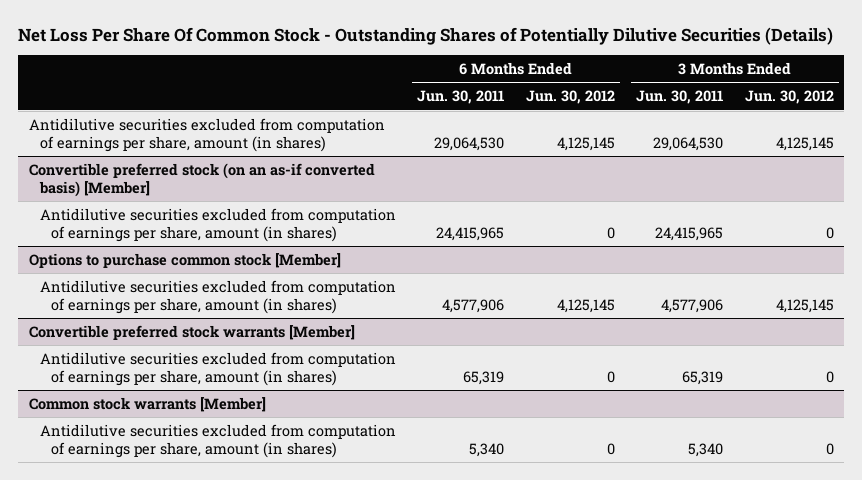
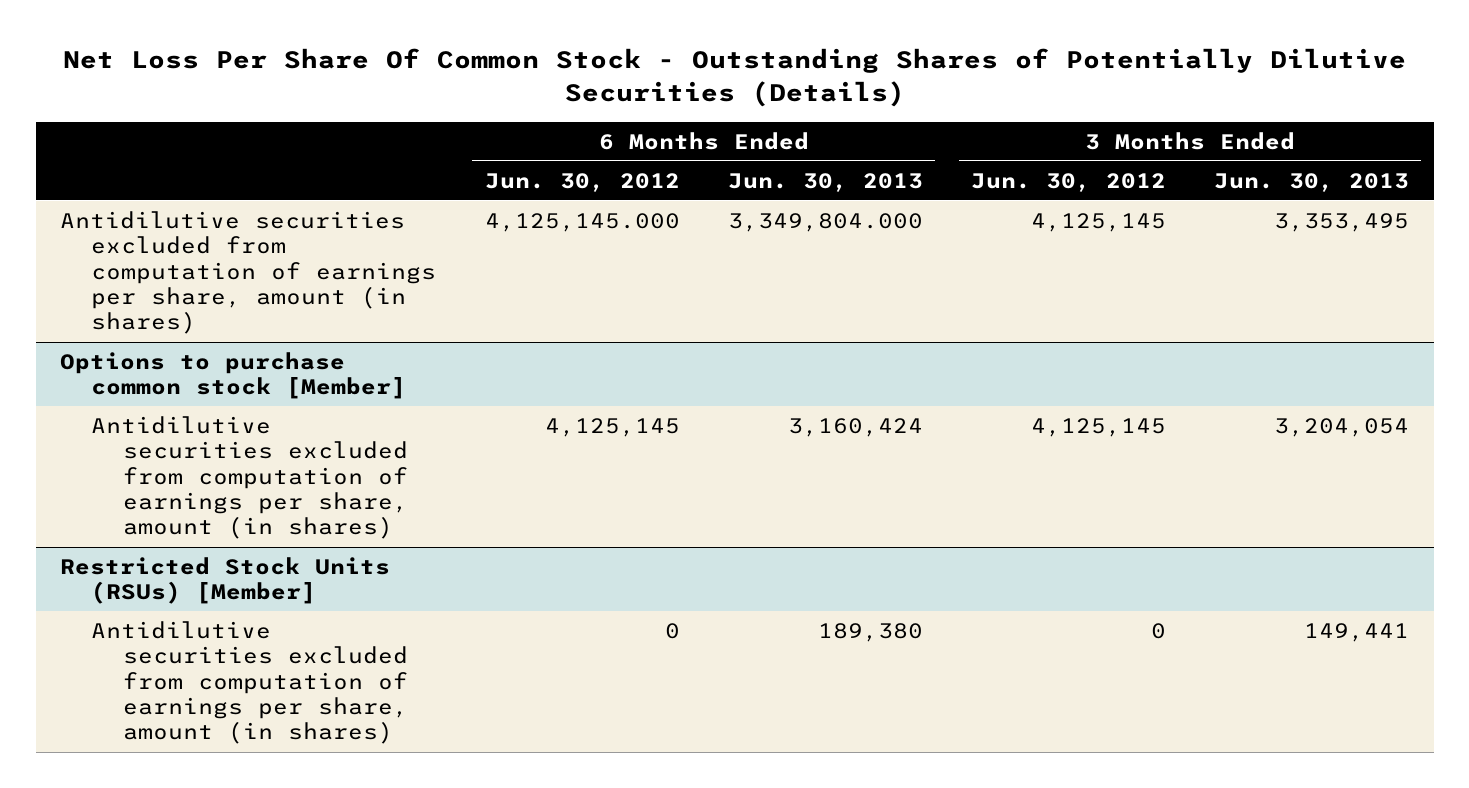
- | 6 Months Ended Jun. 30, 2011 | 6 Months Ended Jun. 30, 2012 | 3 Months Ended Jun. 30, 2011 | 3 Months Ended Jun. 30, 2012
+ | 6 Months Ended Jun. 30, 2012 | 6 Months Ended Jun. 30, 2013 | 3 Months Ended Jun. 30, 2012 | 3 Months Ended Jun. 30, 2013
- Antidilutive securities excluded from computation of earnings per share, amount (in shares) | 29,064,530 | 4,125,145 | 29,064,530 | 4,125,145
- Convertible preferred stock (on an as-if converted basis) [Member]
- Antidilutive securities excluded from computation of earnings per share, amount (in shares) | 24,415,965 | 0 | 24,415,965 | 0
+ Antidilutive securities excluded from computation of earnings per share, amount (in shares) | 4,125,145.000 | 3,349,804.000 | 4,125,145 | 3,353,495
- Convertible preferred stock warrants [Member]
- Antidilutive securities excluded from computation of earnings per share, amount (in shares) | 65,319 | 0 | 65,319 | 0
- Common stock warrants [Member]
+ Restricted Stock Units (RSUs) [Member]

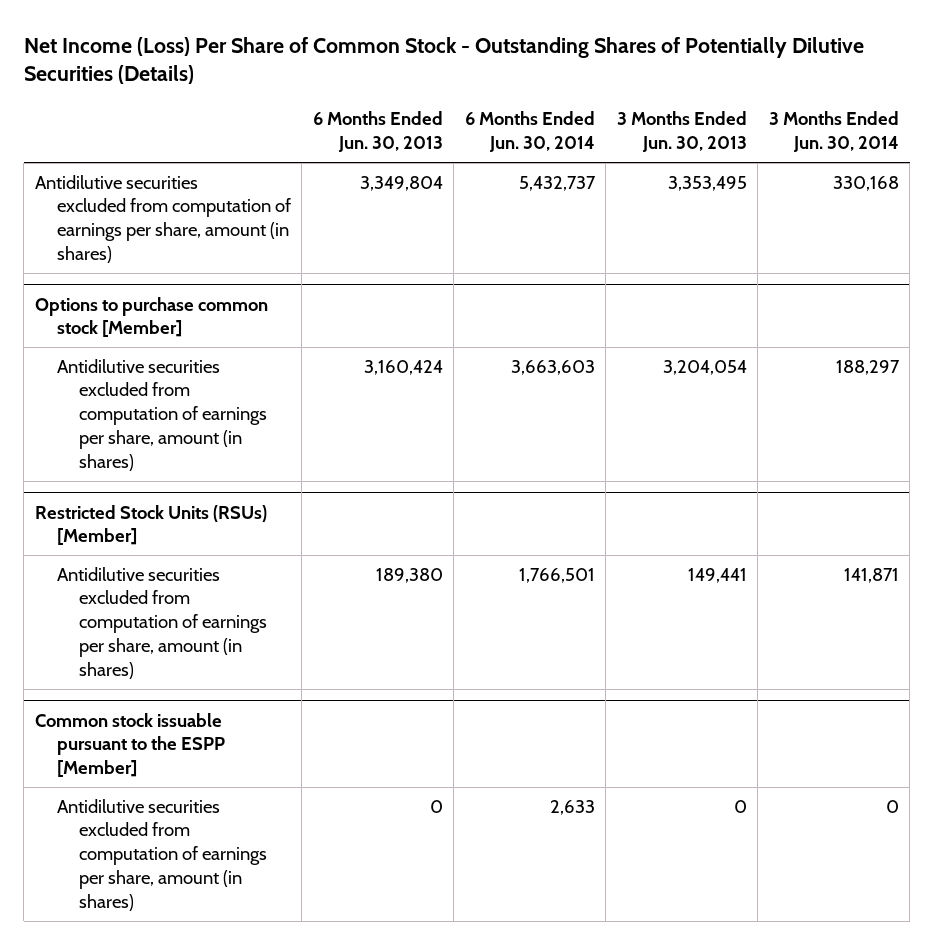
- Net Loss Per Share Of Common Stock - Outstanding Shares of Potentially Dilutive Securities (Details)
+ Net Income (Loss) Per Share of Common Stock - Outstanding Shares of Potentially Dilutive Securities (Details)
- | 6 Months Ended Jun. 30, 2012 | 6 Months Ended Jun. 30, 2013 | 3 Months Ended Jun. 30, 2012 | 3 Months Ended Jun. 30, 2013
+ | 6 Months Ended Jun. 30, 2013 | 6 Months Ended Jun. 30, 2014 | 3 Months Ended Jun. 30, 2013 | 3 Months Ended Jun. 30, 2014
- Antidilutive securities excluded from computation of earnings per share, amount (in shares) | 4,125,145.000 | 3,349,804.000 | 4,125,145 | 3,353,495
+ Antidilutive securities excluded from computation of earnings per share, amount (in shares) | 3,349,804 | 5,432,737 | 3,353,495 | 330,168
+ Common stock issuable pursuant to the ESPP [Member]
+ Antidilutive securities excluded from computation of earnings per share, amount (in shares) | 0 | 2,633 | 0 | 0

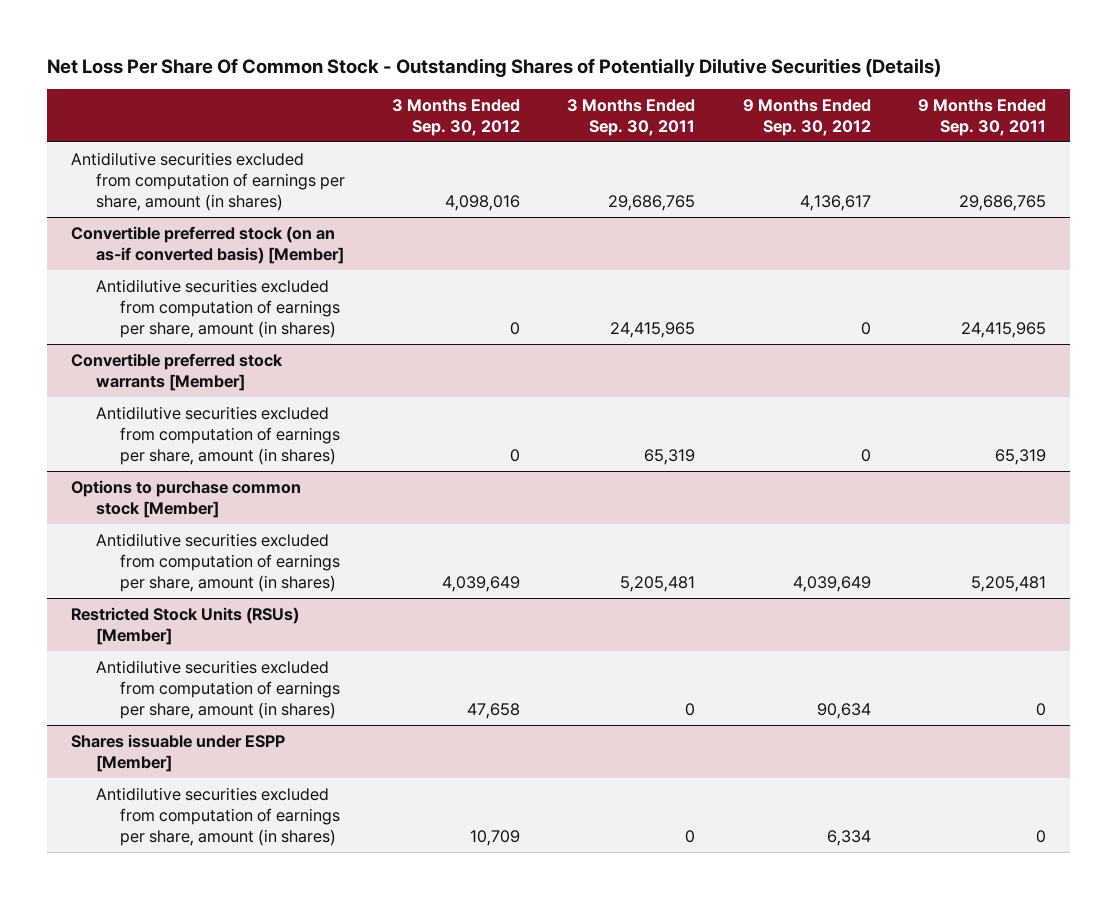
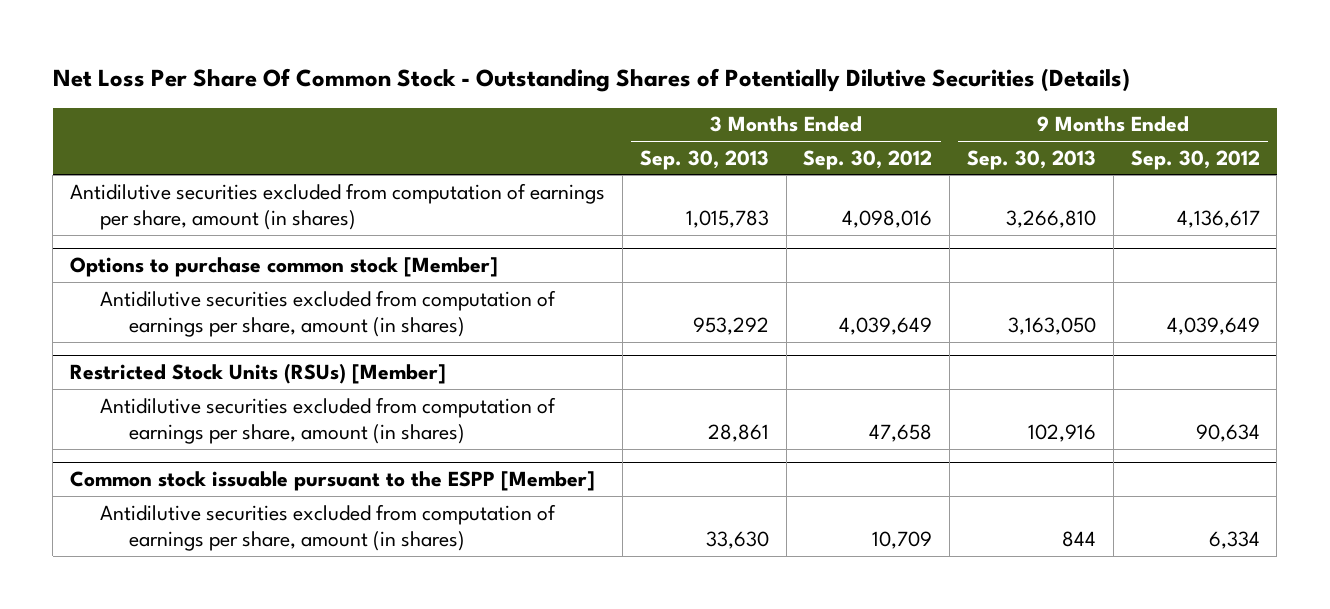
- | 3 Months Ended Sep. 30, 2012 | 3 Months Ended Sep. 30, 2011 | 9 Months Ended Sep. 30, 2012 | 9 Months Ended Sep. 30, 2011
+ | 3 Months Ended Sep. 30, 2013 | 3 Months Ended Sep. 30, 2012 | 9 Months Ended Sep. 30, 2013 | 9 Months Ended Sep. 30, 2012
- Convertible preferred stock (on an as-if converted basis) [Member]
- Antidilutive securities excluded from computation of earnings per share, amount (in shares) | 0 | 24,415,965 | 0 | 24,415,965
- Convertible preferred stock warrants [Member]
- Antidilutive securities excluded from computation of earnings per share, amount (in shares) | 0 | 65,319 | 0 | 65,319
- Shares issuable under ESPP [Member]
+ Common stock issuable pursuant to the ESPP [Member]

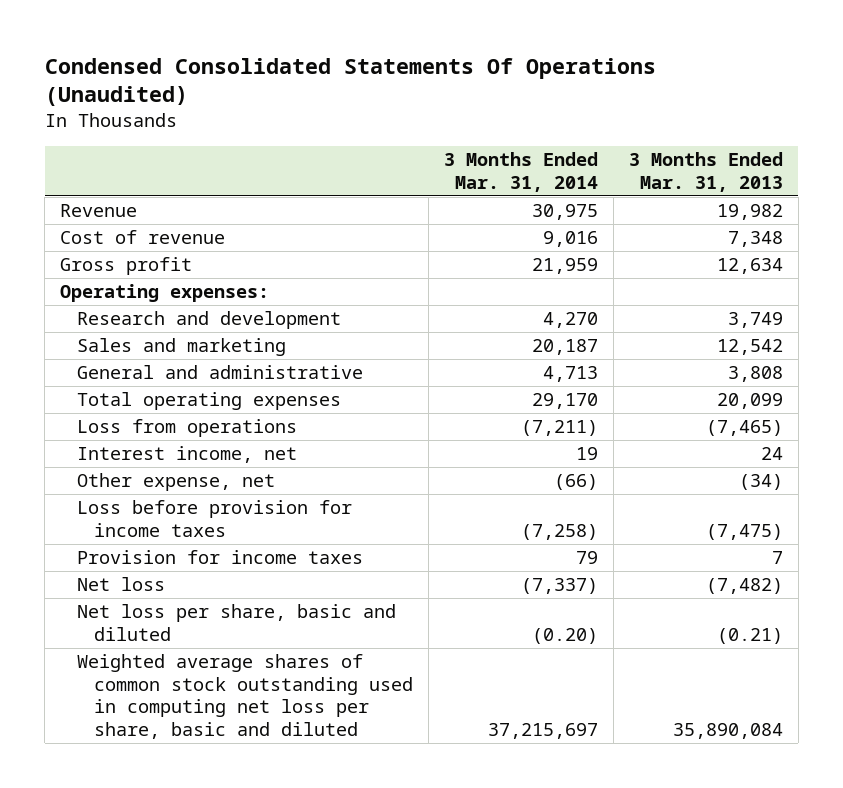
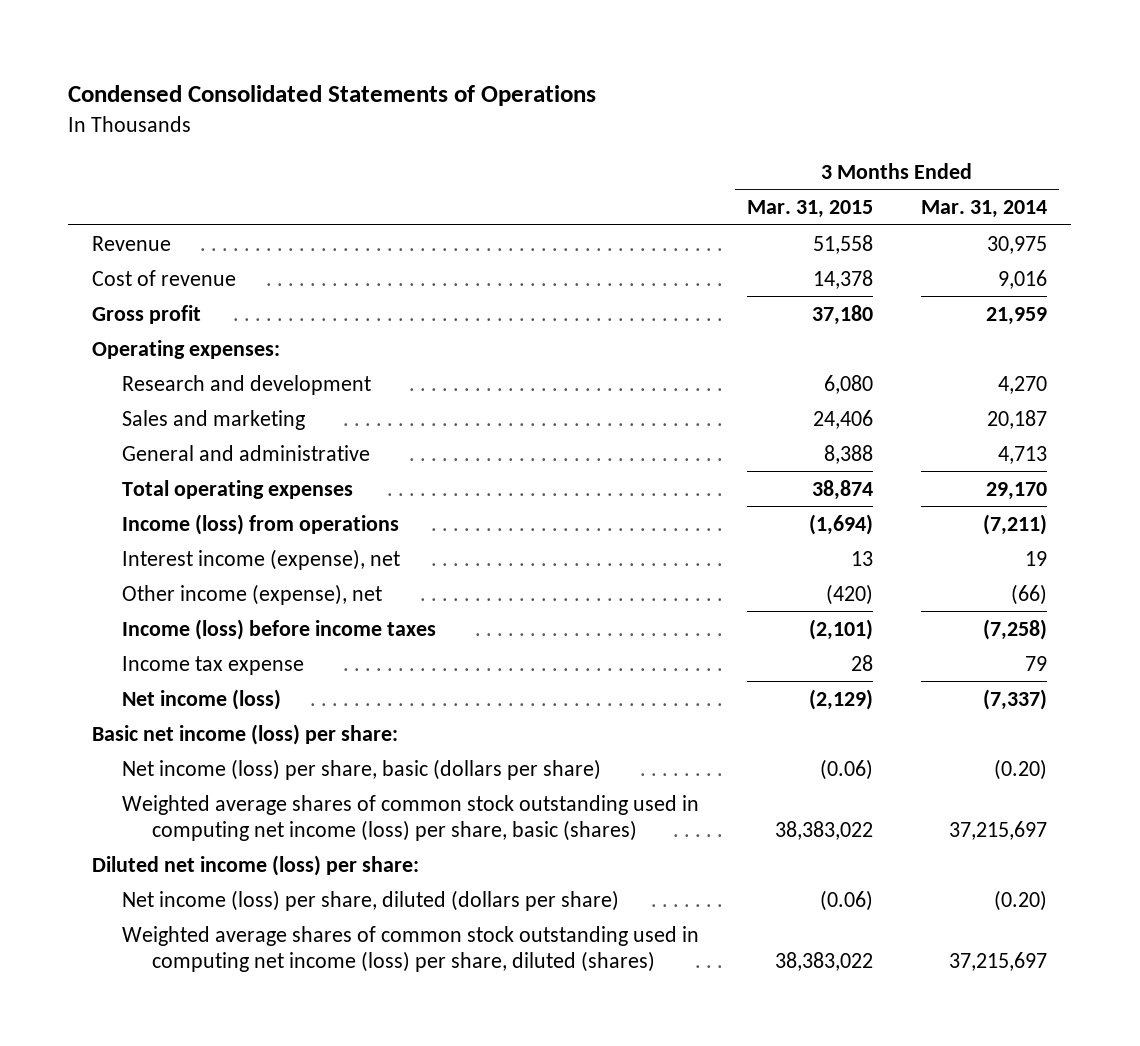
- Condensed Consolidated Statements Of Operations (Unaudited)
+ Condensed Consolidated Statements of Operations
- | 3 Months Ended Mar. 31, 2014 | 3 Months Ended Mar. 31, 2013
+ | 3 Months Ended Mar. 31, 2015 | 3 Months Ended Mar. 31, 2014
- Loss from operations | (7,211) | (7,465)
- Interest income, net | 19 | 24
- Other expense, net | (66) | (34)
- Loss before provision for income taxes | (7,258) | (7,475)
- Provision for income taxes | 79 | 7
- Net loss | (7,337) | (7,482)
- Net loss per share, basic and diluted | (0.20) | (0.21)
- Weighted average shares of common stock outstanding used in computing net loss per share, basic and diluted | 37,215,697 | 35,890,084
+ Income (loss) from operations | (1,694) | (7,211)
+ Interest income (expense), net | 13 | 19
+ Other income (expense), net | (420) | (66)
+ Income (loss) before income taxes | (2,101) | (7,258)
+ Income tax expense | 28 | 79
+ Net income (loss) | (2,129) | (7,337)
+ Basic net income (loss) per share:
+ Net income (loss) per share, basic (dollars per share) | (0.06) | (0.20)
+ Weighted average shares of common stock outstanding used in computing net income (loss) per share, basic (shares) | 38,383,022 | 37,215,697
+ Diluted net income (loss) per share:
+ Net income (loss) per share, diluted (dollars per share) | (0.06) | (0.20)
+ Weighted average shares of common stock outstanding used in computing net income (loss) per share, diluted (shares) | 38,383,022 | 37,215,697

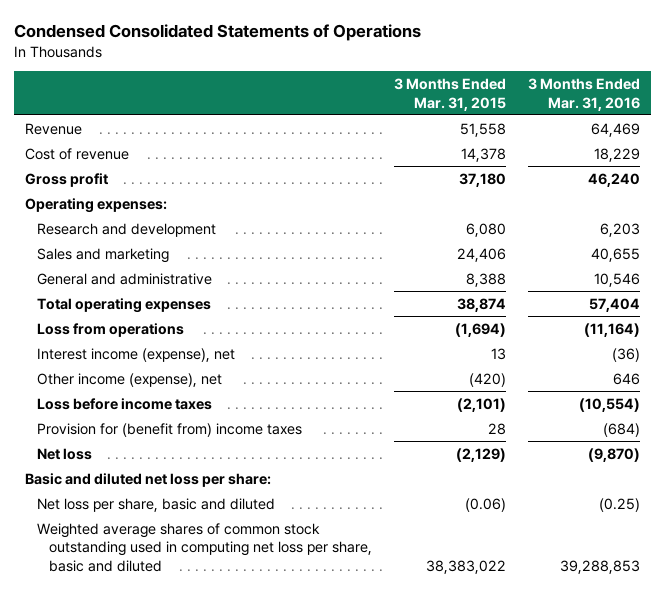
- | 3 Months Ended Mar. 31, 2015 | 3 Months Ended Mar. 31, 2014
+ | 3 Months Ended Mar. 31, 2015 | 3 Months Ended Mar. 31, 2016
- Income (loss) from operations | (1,694) | (7,211)
+ Loss from operations | (1,694) | (11,164)
- Income (loss) before income taxes | (2,101) | (7,258)
- Income tax expense | 28 | 79
- Net income (loss) | (2,129) | (7,337)
- Basic net income (loss) per share:
- Net income (loss) per share, basic (dollars per share) | (0.06) | (0.20)
- Weighted average shares of common stock outstanding used in computing net income (loss) per share, basic (shares) | 38,383,022 | 37,215,697
- Diluted net income (loss) per share:
- Net income (loss) per share, diluted (dollars per share) | (0.06) | (0.20)
- Weighted average shares of common stock outstanding used in computing net income (loss) per share, diluted (shares) | 38,383,022 | 37,215,697
+ Loss before income taxes | (2,101) | (10,554)
+ Provision for (benefit from) income taxes | 28 | (684)
+ Net loss | (2,129) | (9,870)
+ Basic and diluted net loss per share:
+ Net loss per share, basic and diluted | (0.06) | (0.25)
+ Weighted average shares of common stock outstanding used in computing net loss per share, basic and diluted | 38,383,022 | 39,288,853

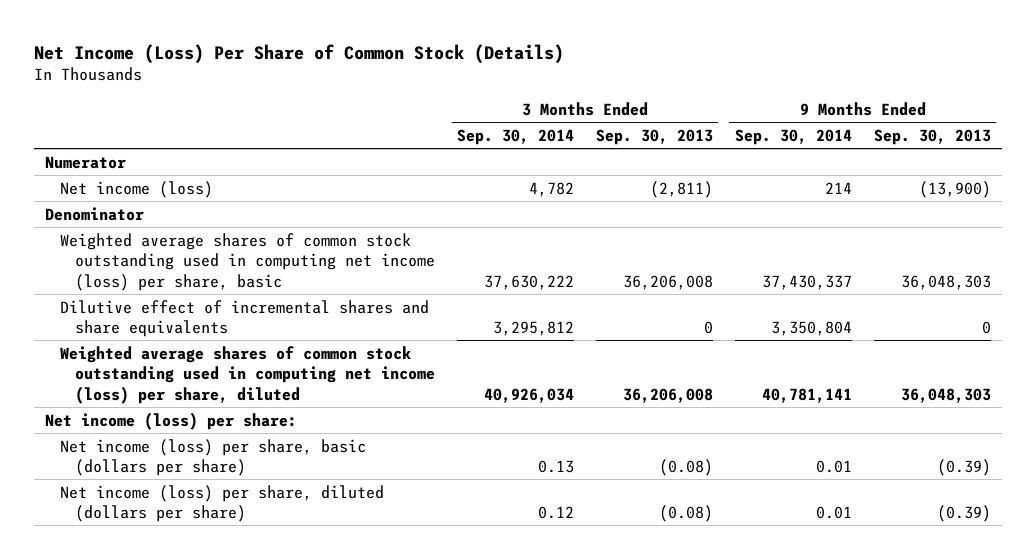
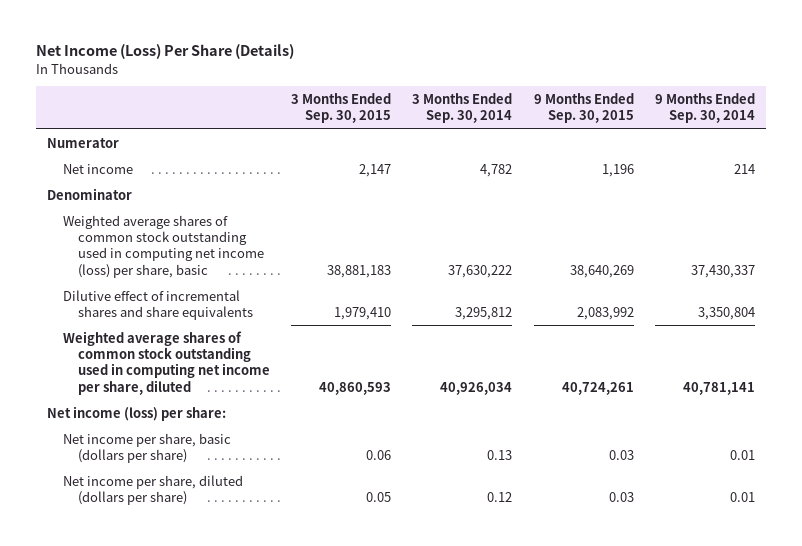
- Net Income (Loss) Per Share of Common Stock (Details)
+ Net Income (Loss) Per Share (Details)
- | 3 Months Ended Sep. 30, 2014 | 3 Months Ended Sep. 30, 2013 | 9 Months Ended Sep. 30, 2014 | 9 Months Ended Sep. 30, 2013
+ | 3 Months Ended Sep. 30, 2015 | 3 Months Ended Sep. 30, 2014 | 9 Months Ended Sep. 30, 2015 | 9 Months Ended Sep. 30, 2014
- Net income (loss) | 4,782 | (2,811) | 214 | (13,900)
+ Net income | 2,147 | 4,782 | 1,196 | 214
- Weighted average shares of common stock outstanding used in computing net income (loss) per share, diluted | 40,926,034 | 36,206,008 | 40,781,141 | 36,048,303
+ Weighted average shares of common stock outstanding used in computing net income per share, diluted | 40,860,593 | 40,926,034 | 40,724,261 | 40,781,141
- Net income (loss) per share, basic (dollars per share) | 0.13 | (0.08) | 0.01 | (0.39)
- Net income (loss) per share, diluted (dollars per share) | 0.12 | (0.08) | 0.01 | (0.39)
+ Net income per share, basic (dollars per share) | 0.06 | 0.13 | 0.03 | 0.01
+ Net income per share, diluted (dollars per share) | 0.05 | 0.12 | 0.03 | 0.01

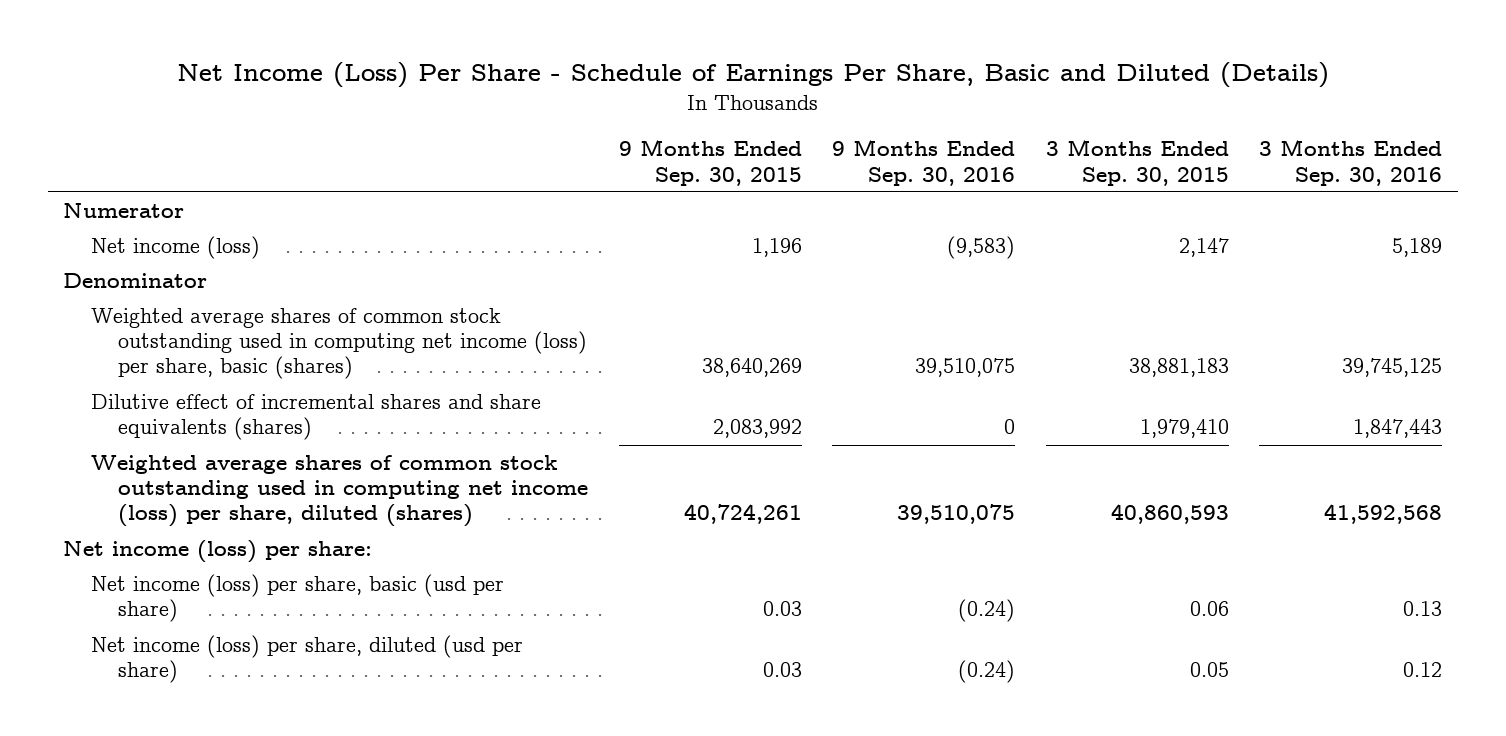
- Net Income (Loss) Per Share (Details)
+ Net Income (Loss) Per Share - Schedule of Earnings Per Share, Basic and Diluted (Details)
- | 3 Months Ended Sep. 30, 2015 | 3 Months Ended Sep. 30, 2014 | 9 Months Ended Sep. 30, 2015 | 9 Months Ended Sep. 30, 2014
+ | 9 Months Ended Sep. 30, 2015 | 9 Months Ended Sep. 30, 2016 | 3 Months Ended Sep. 30, 2015 | 3 Months Ended Sep. 30, 2016
- Net income | 2,147 | 4,782 | 1,196 | 214
+ Net income (loss) | 1,196 | (9,583) | 2,147 | 5,189
- Weighted average shares of common stock outstanding used in computing net income (loss) per share, basic | 38,881,183 | 37,630,222 | 38,640,269 | 37,430,337
- Dilutive effect of incremental shares and share equivalents | 1,979,410 | 3,295,812 | 2,083,992 | 3,350,804
- Weighted average shares of common stock outstanding used in computing net income per share, diluted | 40,860,593 | 40,926,034 | 40,724,261 | 40,781,141
+ Weighted average shares of common stock outstanding used in computing net income (loss) per share, basic (shares) | 38,640,269 | 39,510,075 | 38,881,183 | 39,745,125
+ Dilutive effect of incremental shares and share equivalents (shares) | 2,083,992 | 0 | 1,979,410 | 1,847,443
+ Weighted average shares of common stock outstanding used in computing net income (loss) per share, diluted (shares) | 40,724,261 | 39,510,075 | 40,860,593 | 41,592,568
- Net income per share, basic (dollars per share) | 0.06 | 0.13 | 0.03 | 0.01
- Net income per share, diluted (dollars per share) | 0.05 | 0.12 | 0.03 | 0.01
+ Net income (loss) per share, basic (usd per share) | 0.03 | (0.24) | 0.06 | 0.13
+ Net income (loss) per share, diluted (usd per share) | 0.03 | (0.24) | 0.05 | 0.12

